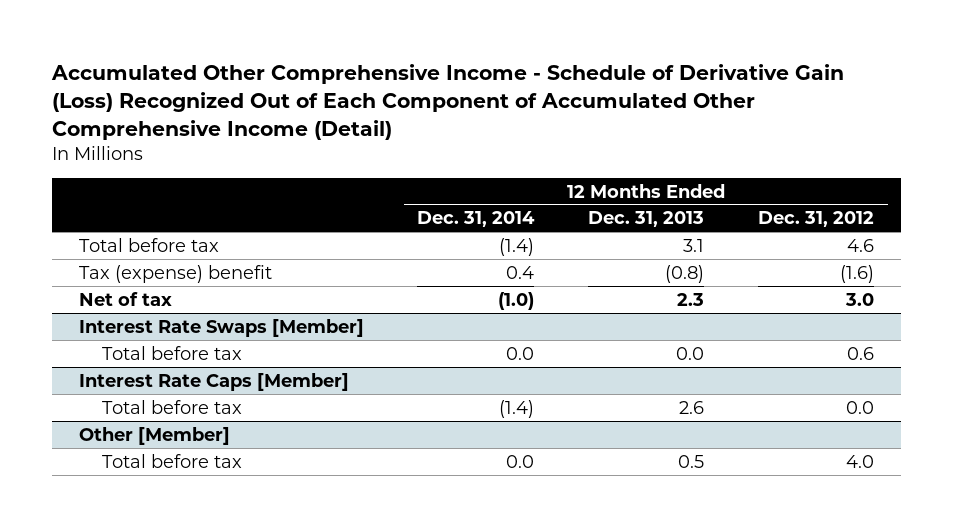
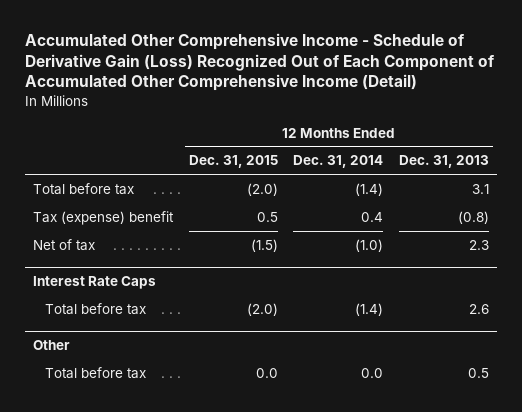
- | 12 Months Ended Dec. 31, 2014 | 12 Months Ended Dec. 31, 2013 | 12 Months Ended Dec. 31, 2012
+ | 12 Months Ended Dec. 31, 2015 | 12 Months Ended Dec. 31, 2014 | 12 Months Ended Dec. 31, 2013
- Interest Rate Swaps [Member]
- Total before tax | 0.0 | 0.0 | 0.6
- Interest Rate Caps [Member]
+ Interest Rate Caps
- Other [Member]
+ Other

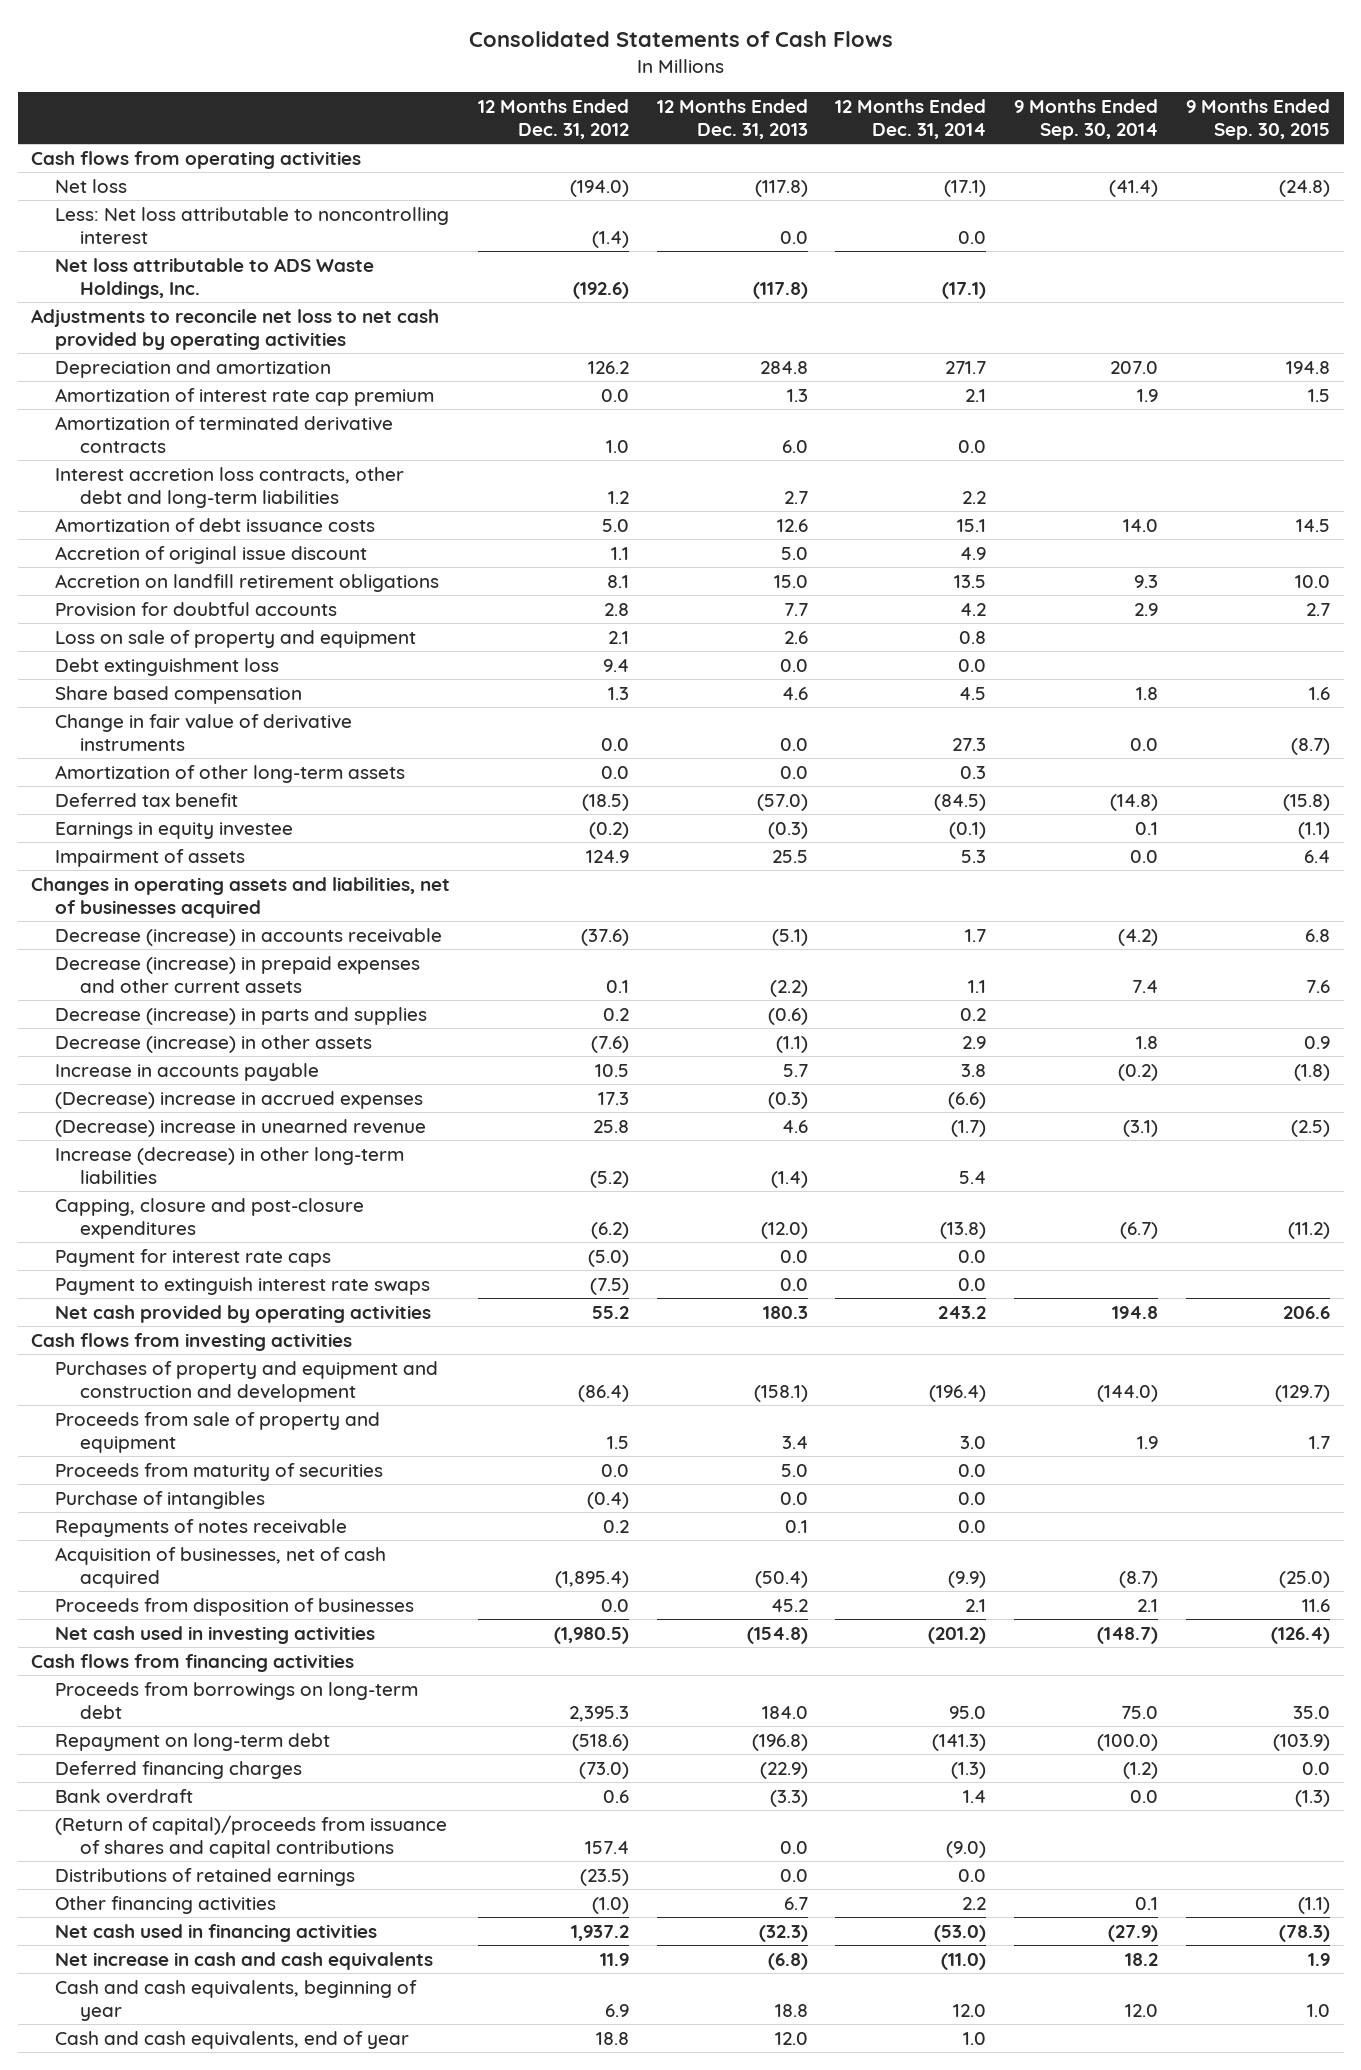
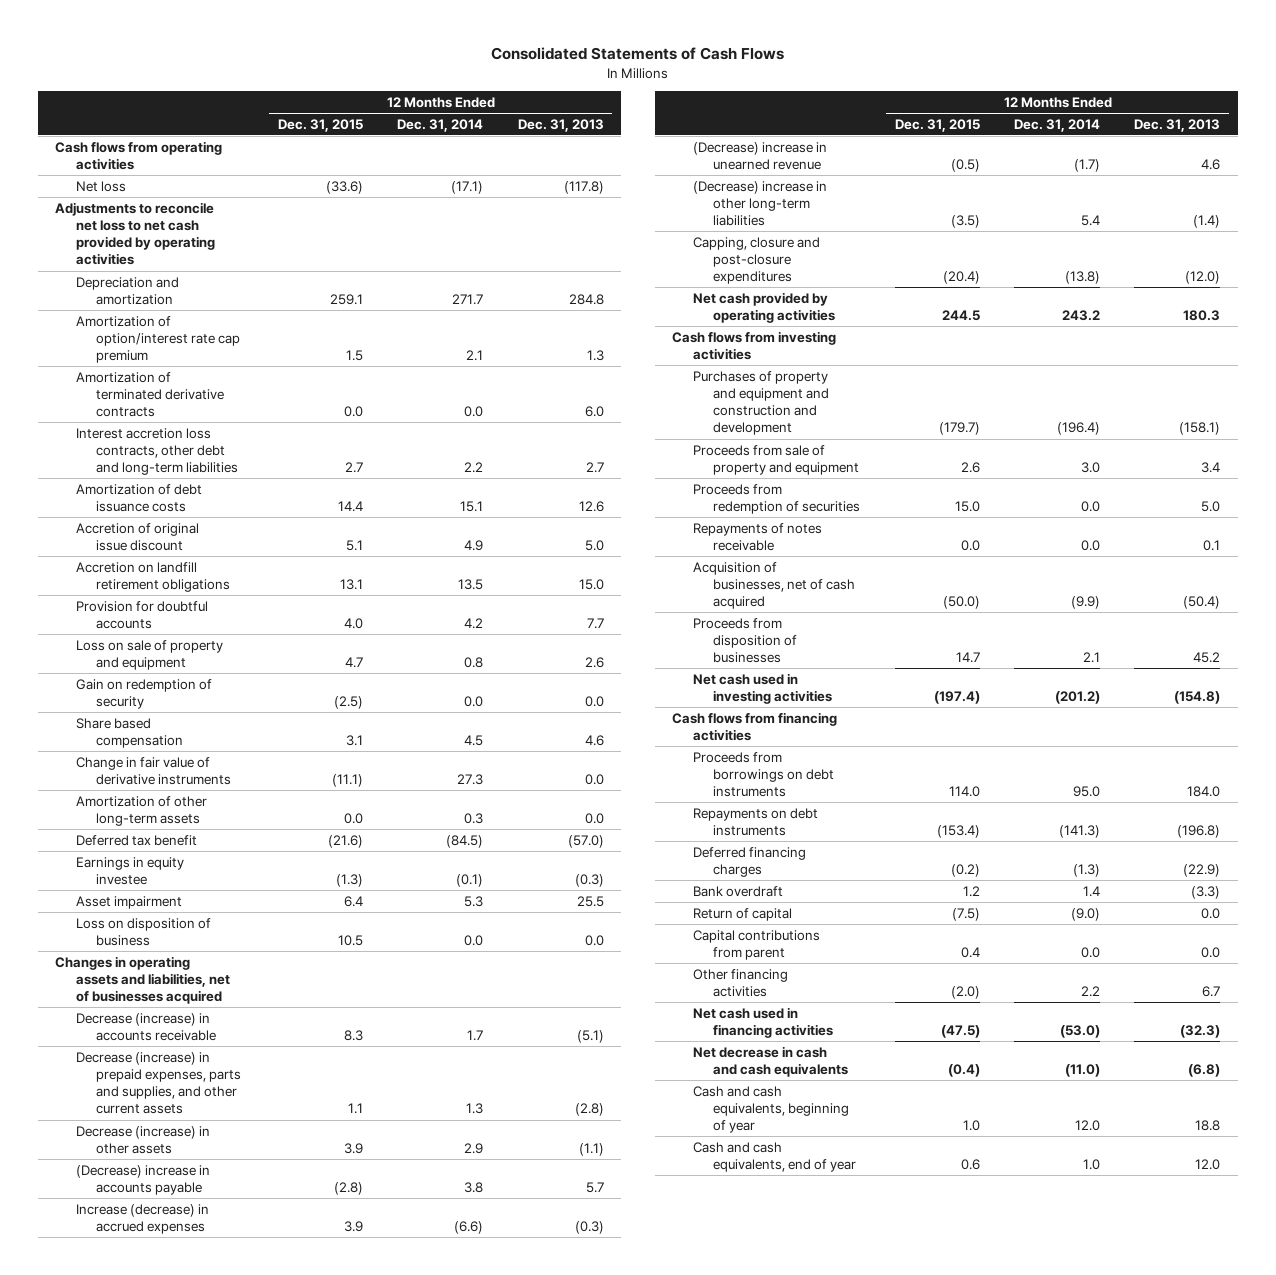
- | 12 Months Ended Dec. 31, 2012 | 12 Months Ended Dec. 31, 2013 | 12 Months Ended Dec. 31, 2014 | 9 Months Ended Sep. 30, 2014 | 9 Months Ended Sep. 30, 2015
+ | 12 Months Ended Dec. 31, 2015 | 12 Months Ended Dec. 31, 2014 | 12 Months Ended Dec. 31, 2013
- Less: Net loss attributable to noncontrolling interest | (1.4) | 0.0 | 0.0 | |
- Net loss attributable to ADS Waste Holdings, Inc. | (192.6) | (117.8) | (17.1) | |
- Amortization of interest rate cap premium | 0.0 | 1.3 | 2.1 | 1.9 | 1.5
+ Amortization of option/interest rate cap premium | 1.5 | 2.1 | 1.3
- Debt extinguishment loss | 9.4 | 0.0 | 0.0 | |
+ Gain on redemption of security | (2.5) | 0.0 | 0.0
- Impairment of assets | 124.9 | 25.5 | 5.3 | 0.0 | 6.4
+ Asset impairment | 6.4 | 5.3 | 25.5
+ Loss on disposition of business | 10.5 | 0.0 | 0.0
- Decrease (increase) in prepaid expenses and other current assets | 0.1 | (2.2) | 1.1 | 7.4 | 7.6
- Decrease (increase) in parts and supplies | 0.2 | (0.6) | 0.2 | |
+ Decrease (increase) in prepaid expenses, parts and supplies, and other current assets | 1.1 | 1.3 | (2.8)
- Increase in accounts payable | 10.5 | 5.7 | 3.8 | (0.2) | (1.8)
- (Decrease) increase in accrued expenses | 17.3 | (0.3) | (6.6) | |
+ (Decrease) increase in accounts payable | (2.8) | 3.8 | 5.7
+ Increase (decrease) in accrued expenses | 3.9 | (6.6) | (0.3)
- Increase (decrease) in other long-term liabilities | (5.2) | (1.4) | 5.4 | |
+ (Decrease) increase in other long-term liabilities | (3.5) | 5.4 | (1.4)
- Payment for interest rate caps | (5.0) | 0.0 | 0.0 | |
- Payment to extinguish interest rate swaps | (7.5) | 0.0 | 0.0 | |
- Proceeds from maturity of securities | 0.0 | 5.0 | 0.0 | |
- Purchase of intangibles | (0.4) | 0.0 | 0.0 | |
+ Proceeds from redemption of securities | 15.0 | 0.0 | 5.0
- Proceeds from borrowings on long-term debt | 2,395.3 | 184.0 | 95.0 | 75.0 | 35.0
- Repayment on long-term debt | (518.6) | (196.8) | (141.3) | (100.0) | (103.9)
+ Proceeds from borrowings on debt instruments | 114.0 | 95.0 | 184.0
+ Repayments on debt instruments | (153.4) | (141.3) | (196.8)
- (Return of capital)/proceeds from issuance of shares and capital contributions | 157.4 | 0.0 | (9.0) | |
- Distributions of retained earnings | (23.5) | 0.0 | 0.0 | |
+ Return of capital | (7.5) | (9.0) | 0.0
+ Capital contributions from parent | 0.4 | 0.0 | 0.0
- Net increase in cash and cash equivalents | 11.9 | (6.8) | (11.0) | 18.2 | 1.9
+ Net decrease in cash and cash equivalents | (0.4) | (11.0) | (6.8)

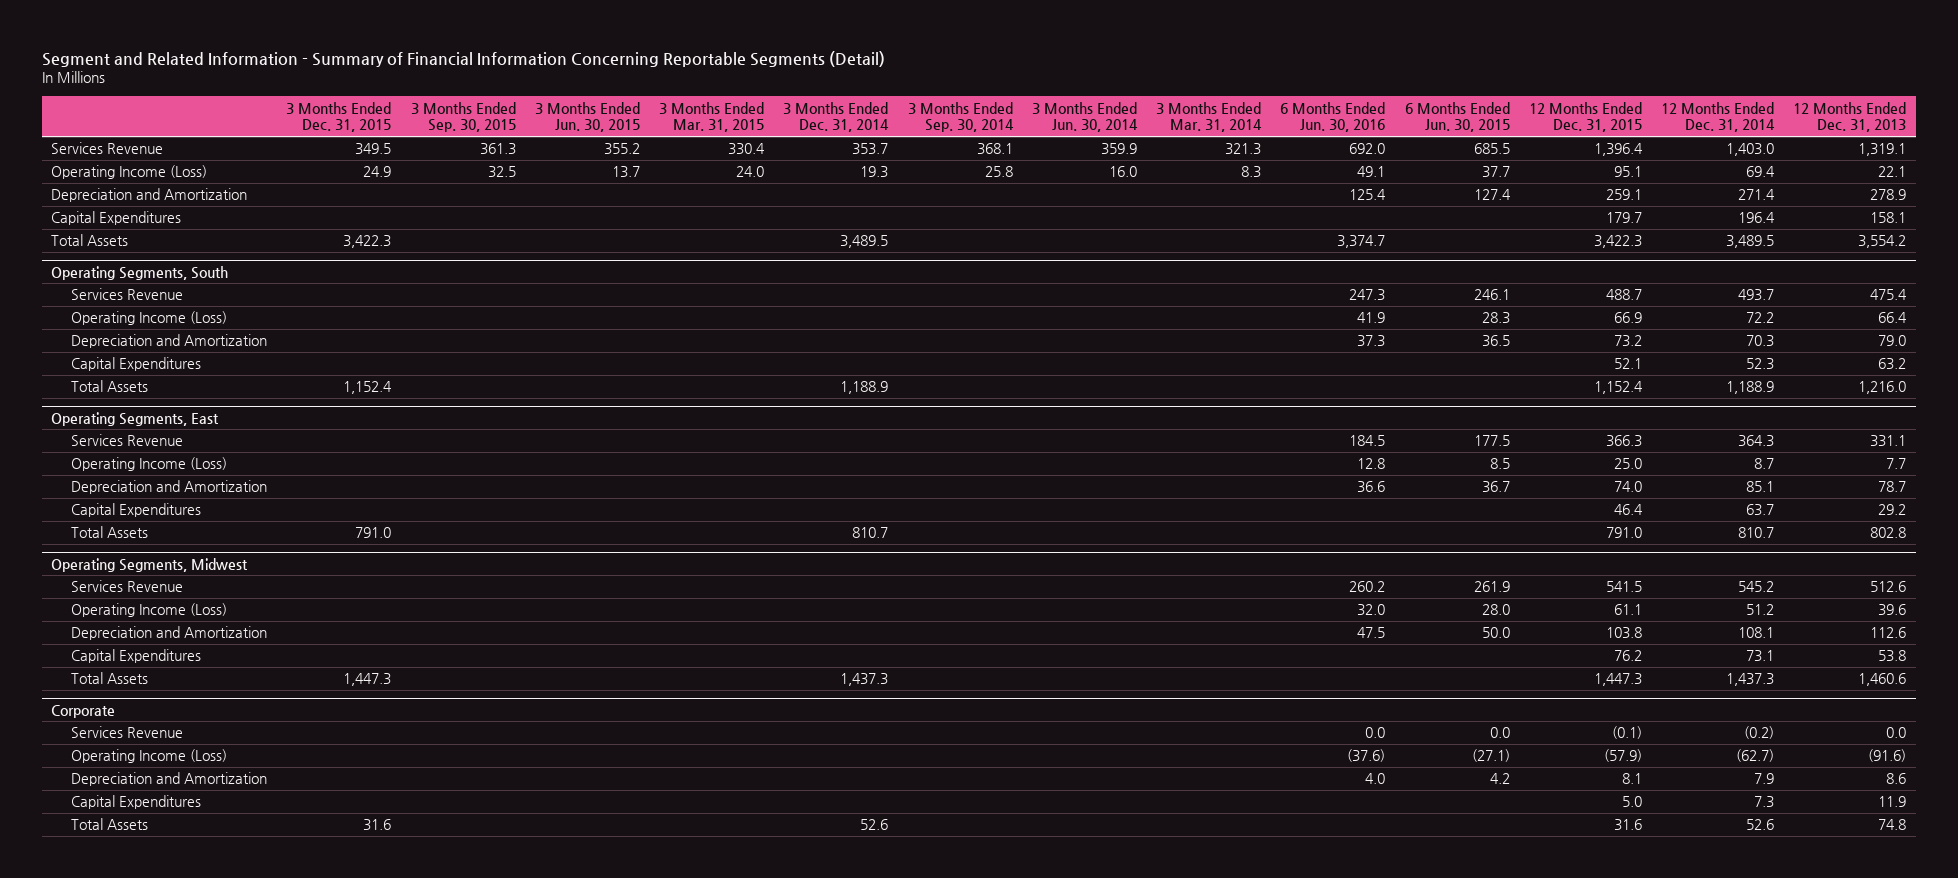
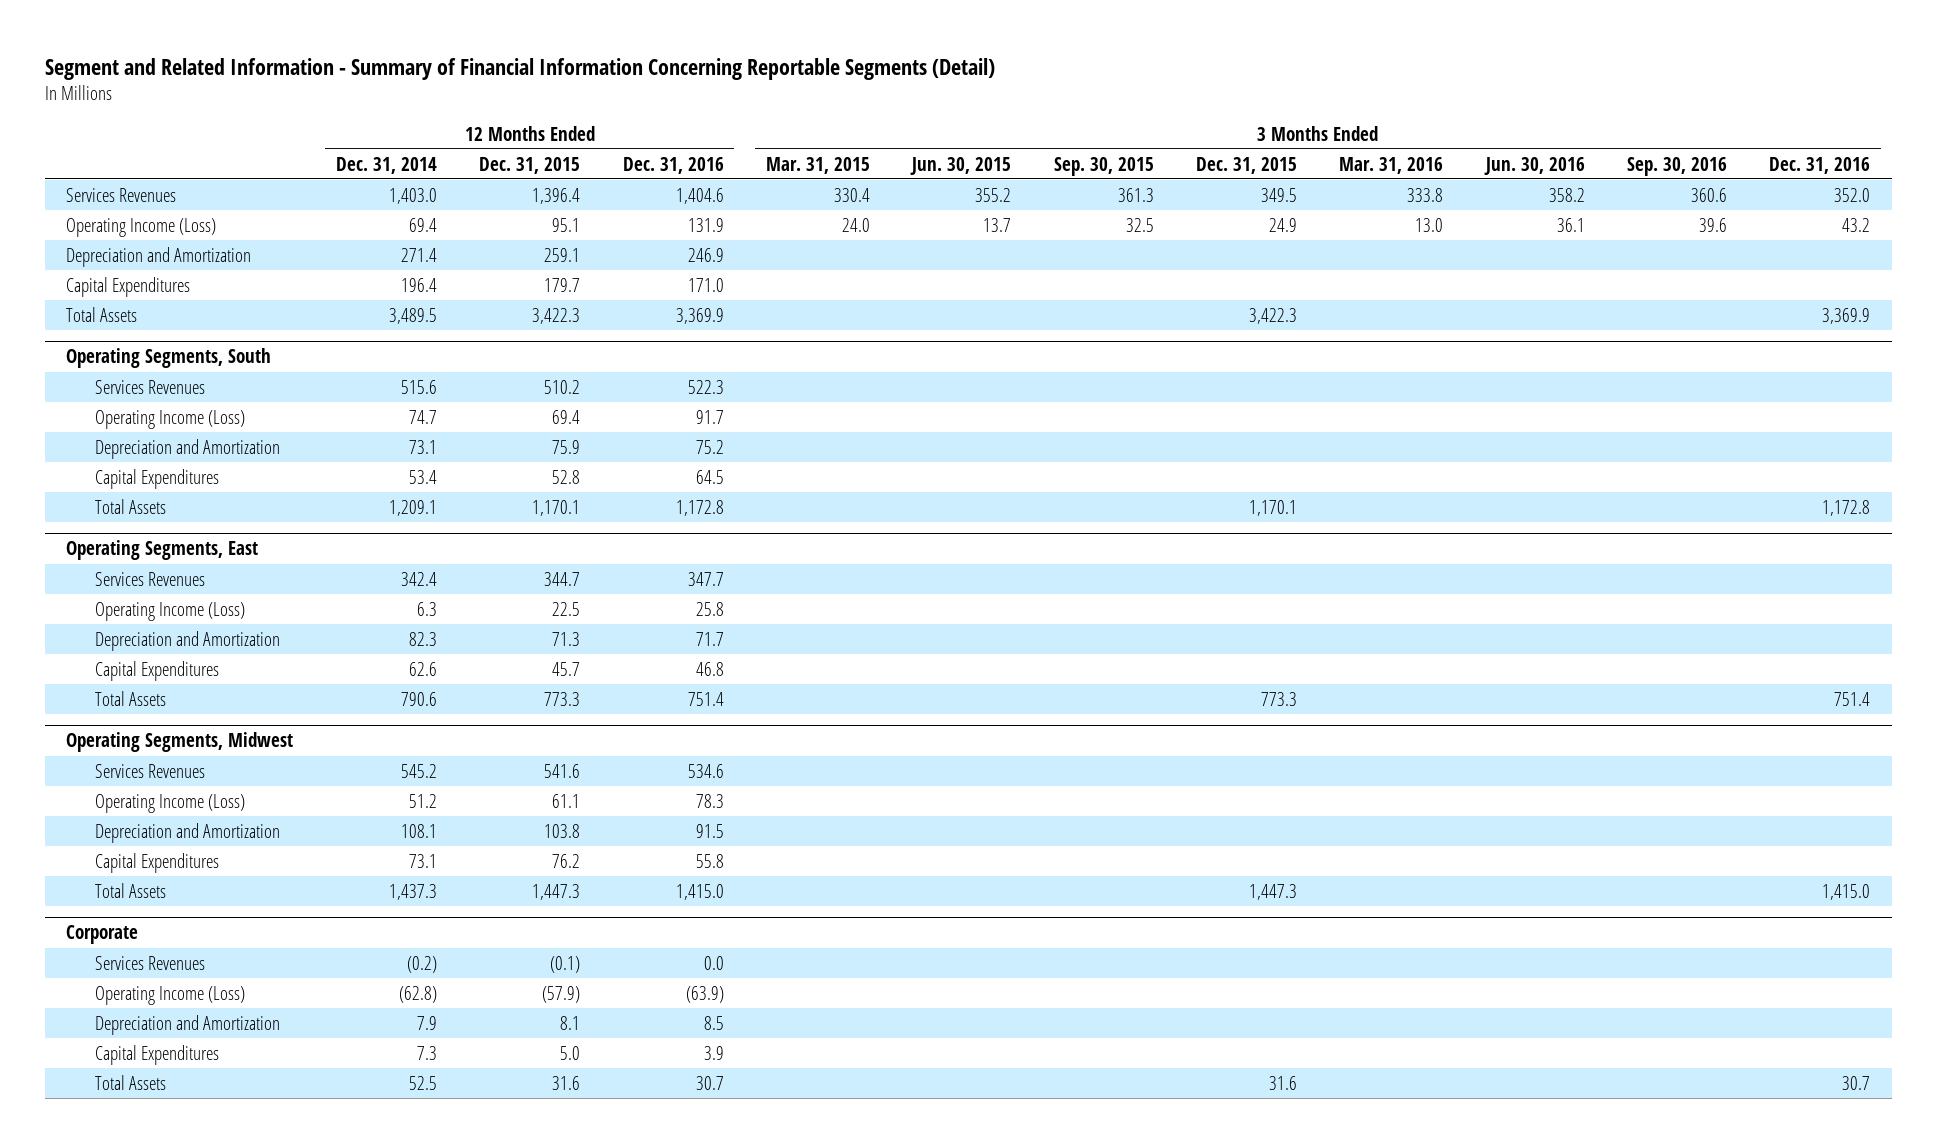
- | 3 Months Ended Dec. 31, 2015 | 3 Months Ended Sep. 30, 2015 | 3 Months Ended Jun. 30, 2015 | 3 Months Ended Mar. 31, 2015 | 3 Months Ended Dec. 31, 2014 | 3 Months Ended Sep. 30, 2014 | 3 Months Ended Jun. 30, 2014 | 3 Months Ended Mar. 31, 2014 | 6 Months Ended Jun. 30, 2016 | 6 Months Ended Jun. 30, 2015 | 12 Months Ended Dec. 31, 2015 | 12 Months Ended Dec. 31, 2014 | 12 Months Ended Dec. 31, 2013
+ | 12 Months Ended Dec. 31, 2014 | 12 Months Ended Dec. 31, 2015 | 12 Months Ended Dec. 31, 2016 | 3 Months Ended Mar. 31, 2015 | 3 Months Ended Jun. 30, 2015 | 3 Months Ended Sep. 30, 2015 | 3 Months Ended Dec. 31, 2015 | 3 Months Ended Mar. 31, 2016 | 3 Months Ended Jun. 30, 2016 | 3 Months Ended Sep. 30, 2016 | 3 Months Ended Dec. 31, 2016
- Services Revenue | 349.5 | 361.3 | 355.2 | 330.4 | 353.7 | 368.1 | 359.9 | 321.3 | 692.0 | 685.5 | 1,396.4 | 1,403.0 | 1,319.1
+ Services Revenues | 1,403.0 | 1,396.4 | 1,404.6 | 330.4 | 355.2 | 361.3 | 349.5 | 333.8 | 358.2 | 360.6 | 352.0
@ Operating Segments, South
- Services Revenue | | | | | | | | | 247.3 | 246.1 | 488.7 | 493.7 | 475.4
- Operating Income (Loss) | | | | | | | | | 41.9 | 28.3 | 66.9 | 72.2 | 66.4
- Depreciation and Amortization | | | | | | | | | 37.3 | 36.5 | 73.2 | 70.3 | 79.0
- Capital Expenditures | | | | | | | | | | | 52.1 | 52.3 | 63.2
- Total Assets | 1,152.4 | | | | 1,188.9 | | | | | | 1,152.4 | 1,188.9 | 1,216.0
+ Services Revenues | 515.6 | 510.2 | 522.3 | | | | | | | |
+ Operating Income (Loss) | 74.7 | 69.4 | 91.7 | | | | | | | |
+ Depreciation and Amortization | 73.1 | 75.9 | 75.2 | | | | | | | |
+ Capital Expenditures | 53.4 | 52.8 | 64.5 | | | | | | | |
+ Total Assets | 1,209.1 | 1,170.1 | 1,172.8 | | | | 1,170.1 | | | | 1,172.8
@ Operating Segments, East
- Services Revenue | | | | | | | | | 184.5 | 177.5 | 366.3 | 364.3 | 331.1
- Operating Income (Loss) | | | | | | | | | 12.8 | 8.5 | 25.0 | 8.7 | 7.7
- Depreciation and Amortization | | | | | | | | | 36.6 | 36.7 | 74.0 | 85.1 | 78.7
- Capital Expenditures | | | | | | | | | | | 46.4 | 63.7 | 29.2
- Total Assets | 791.0 | | | | 810.7 | | | | | | 791.0 | 810.7 | 802.8
+ Services Revenues | 342.4 | 344.7 | 347.7 | | | | | | | |
+ Operating Income (Loss) | 6.3 | 22.5 | 25.8 | | | | | | | |
+ Depreciation and Amortization | 82.3 | 71.3 | 71.7 | | | | | | | |
+ Capital Expenditures | 62.6 | 45.7 | 46.8 | | | | | | | |
+ Total Assets | 790.6 | 773.3 | 751.4 | | | | 773.3 | | | | 751.4
@ Operating Segments, Midwest
- Services Revenue | | | | | | | | | 260.2 | 261.9 | 541.5 | 545.2 | 512.6
+ Services Revenues | 545.2 | 541.6 | 534.6 | | | | | | | |
@ Corporate
- Services Revenue | | | | | | | | | 0.0 | 0.0 | (0.1) | (0.2) | 0.0
- Operating Income (Loss) | | | | | | | | | (37.6) | (27.1) | (57.9) | (62.7) | (91.6)
+ Services Revenues | (0.2) | (0.1) | 0.0 | | | | | | | |
+ Operating Income (Loss) | (62.8) | (57.9) | (63.9) | | | | | | | |
- Total Assets | 31.6 | | | | 52.6 | | | | | | 31.6 | 52.6 | 74.8
+ Total Assets | 52.5 | 31.6 | 30.7 | | | | 31.6 | | | | 30.7

